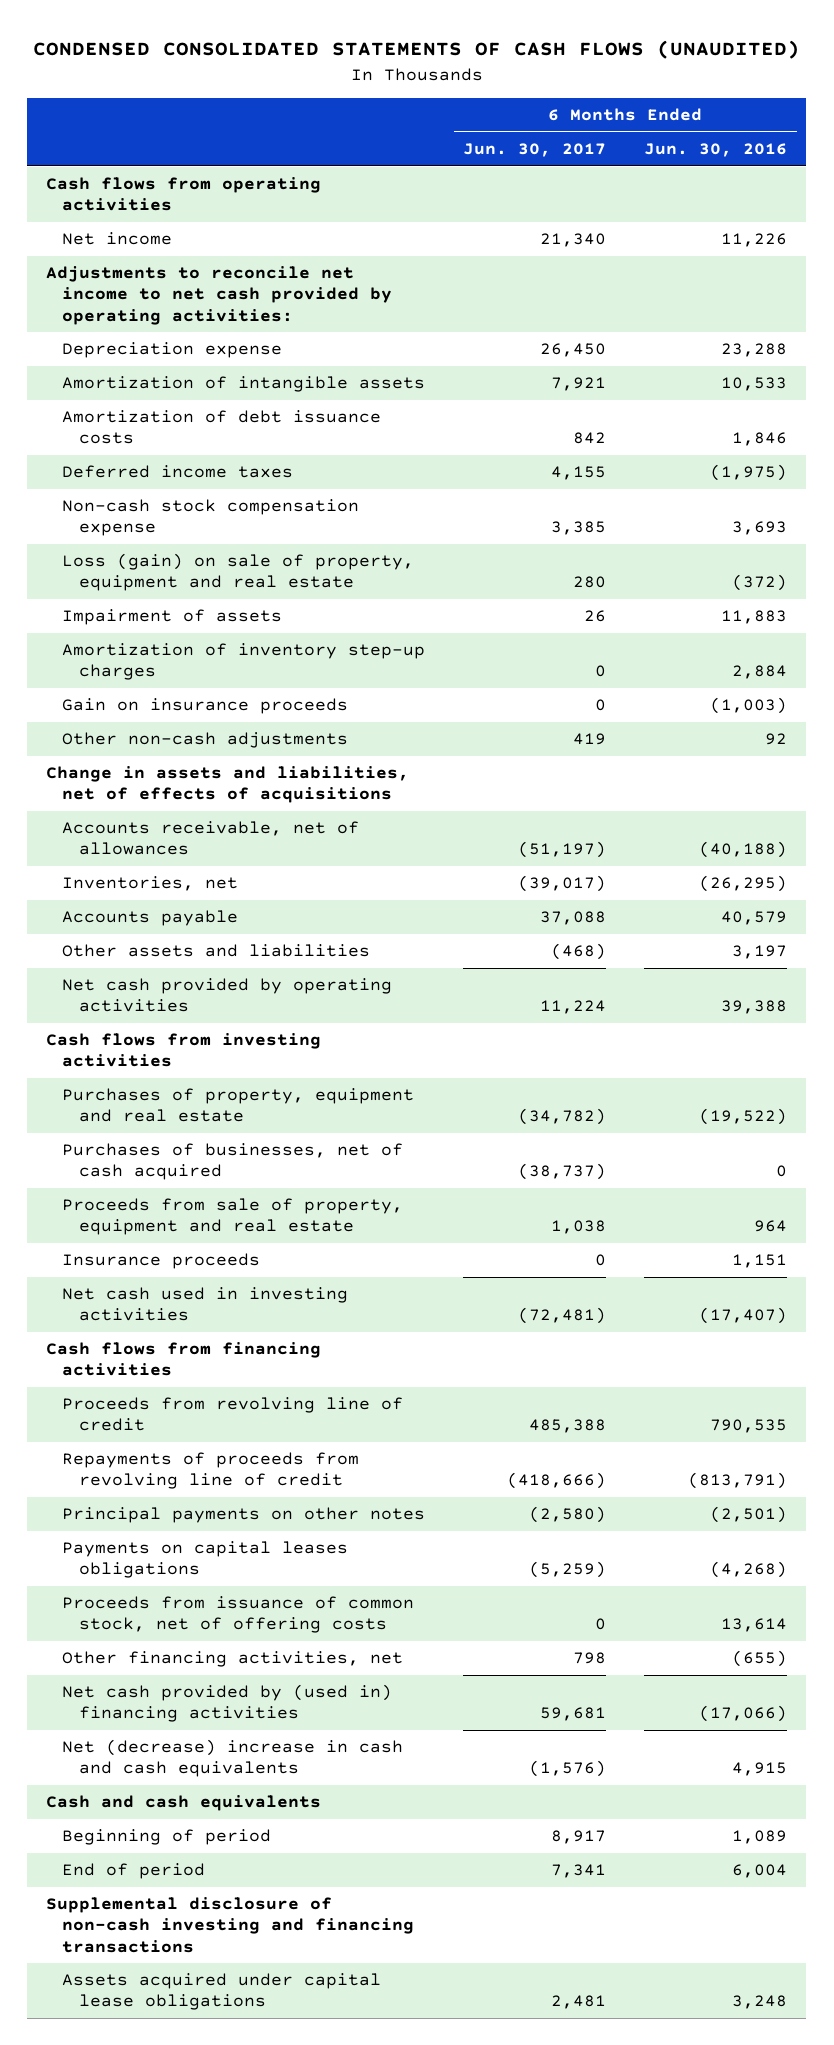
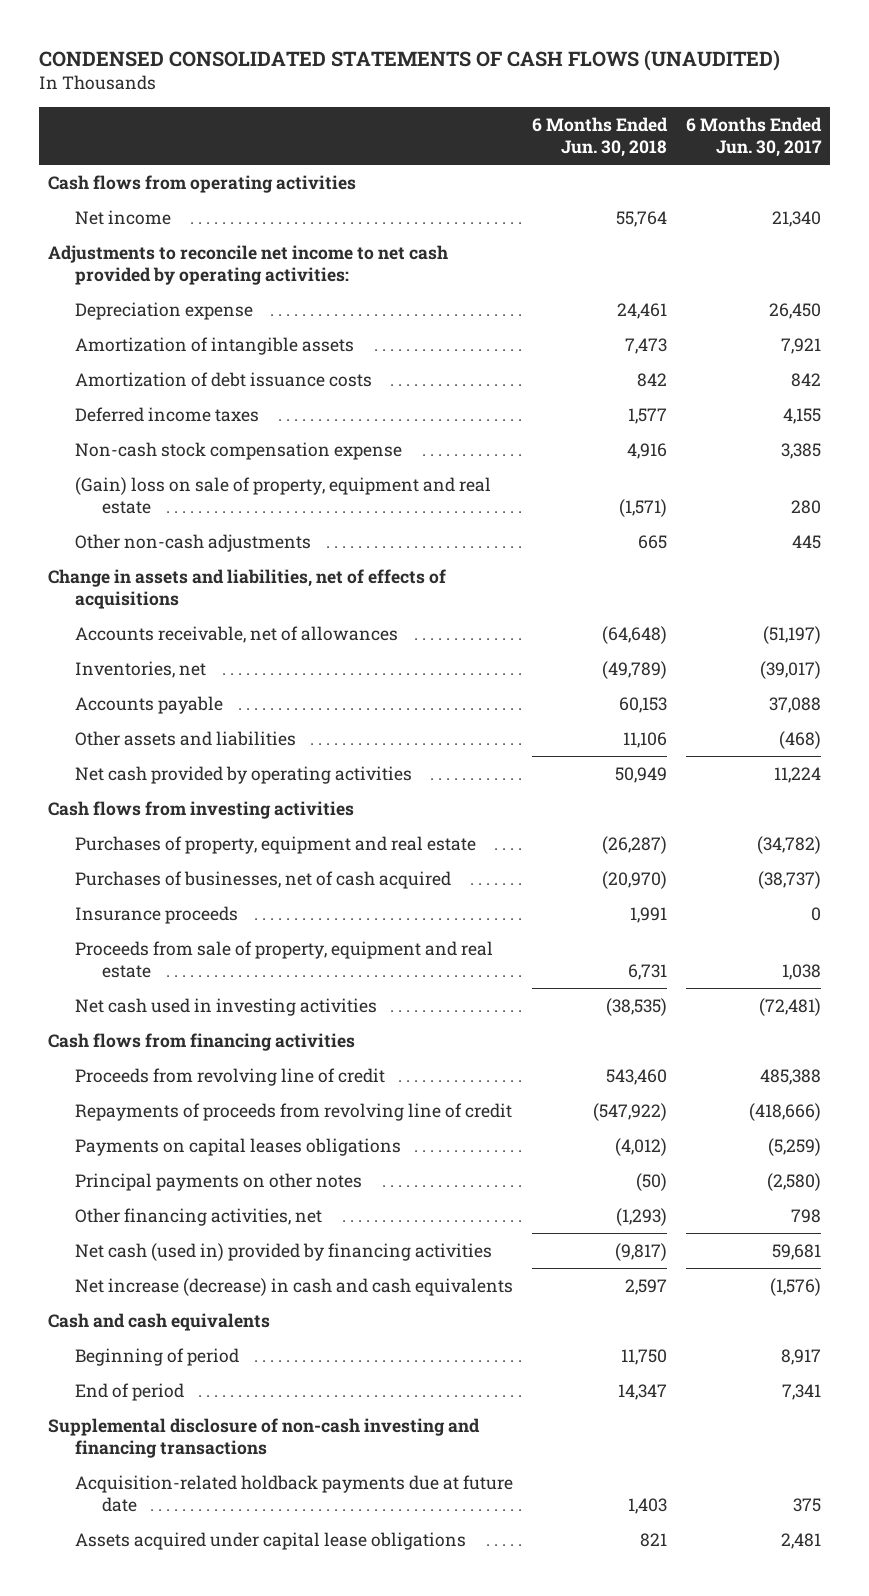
- | 6 Months Ended Jun. 30, 2017 | 6 Months Ended Jun. 30, 2016
+ | 6 Months Ended Jun. 30, 2018 | 6 Months Ended Jun. 30, 2017
- Loss (gain) on sale of property, equipment and real estate | 280 | (372)
- Impairment of assets | 26 | 11,883
- Amortization of inventory step-up charges | 0 | 2,884
- Gain on insurance proceeds | 0 | (1,003)
- Other non-cash adjustments | 419 | 92
+ (Gain) loss on sale of property, equipment and real estate | (1,571) | 280
+ Other non-cash adjustments | 665 | 445
moved down: Proceeds from sale of property, equipment and real estate | 6,731 | 1,038
- Proceeds from issuance of common stock, net of offering costs | 0 | 13,614
moved down: Principal payments on other notes | (50) | (2,580)
- Net cash provided by (used in) financing activities | 59,681 | (17,066)
- Net (decrease) increase in cash and cash equivalents | (1,576) | 4,915
+ Net cash (used in) provided by financing activities | (9,817) | 59,681
+ Net increase (decrease) in cash and cash equivalents | 2,597 | (1,576)
+ Acquisition-related holdback payments due at future date | 1,403 | 375

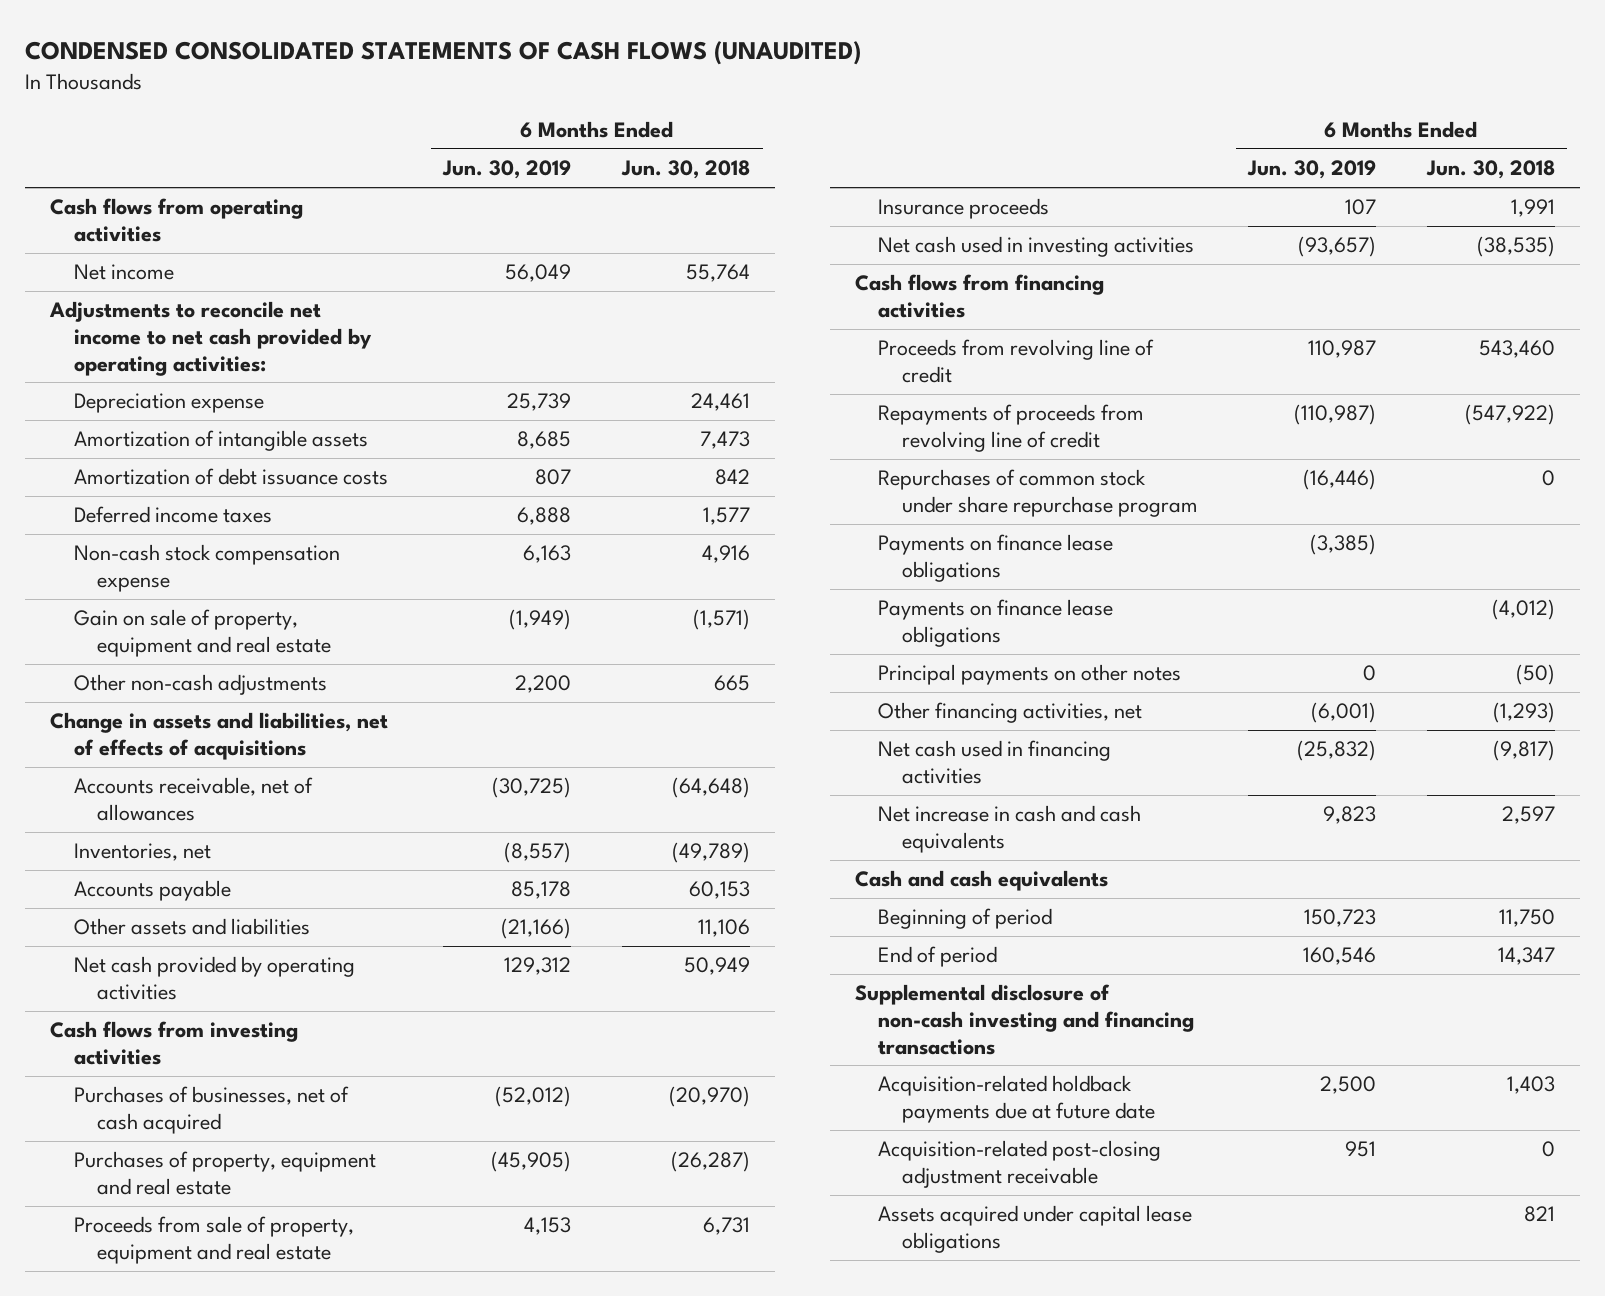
- | 6 Months Ended Jun. 30, 2018 | 6 Months Ended Jun. 30, 2017
+ | 6 Months Ended Jun. 30, 2019 | 6 Months Ended Jun. 30, 2018
- (Gain) loss on sale of property, equipment and real estate | (1,571) | 280
+ Gain on sale of property, equipment and real estate | (1,949) | (1,571)
moved down: Purchases of property, equipment and real estate | (45,905) | (26,287)
moved down: Insurance proceeds | 107 | 1,991
- Payments on capital leases obligations | (4,012) | (5,259)
+ Repurchases of common stock under share repurchase program | (16,446) | 0
+ Payments on finance lease obligations | (3,385) |
+ Payments on finance lease obligations | | (4,012)
- Net cash (used in) provided by financing activities | (9,817) | 59,681
- Net increase (decrease) in cash and cash equivalents | 2,597 | (1,576)
+ Net cash used in financing activities | (25,832) | (9,817)
+ Net increase in cash and cash equivalents | 9,823 | 2,597
+ Acquisition-related post-closing adjustment receivable | 951 | 0

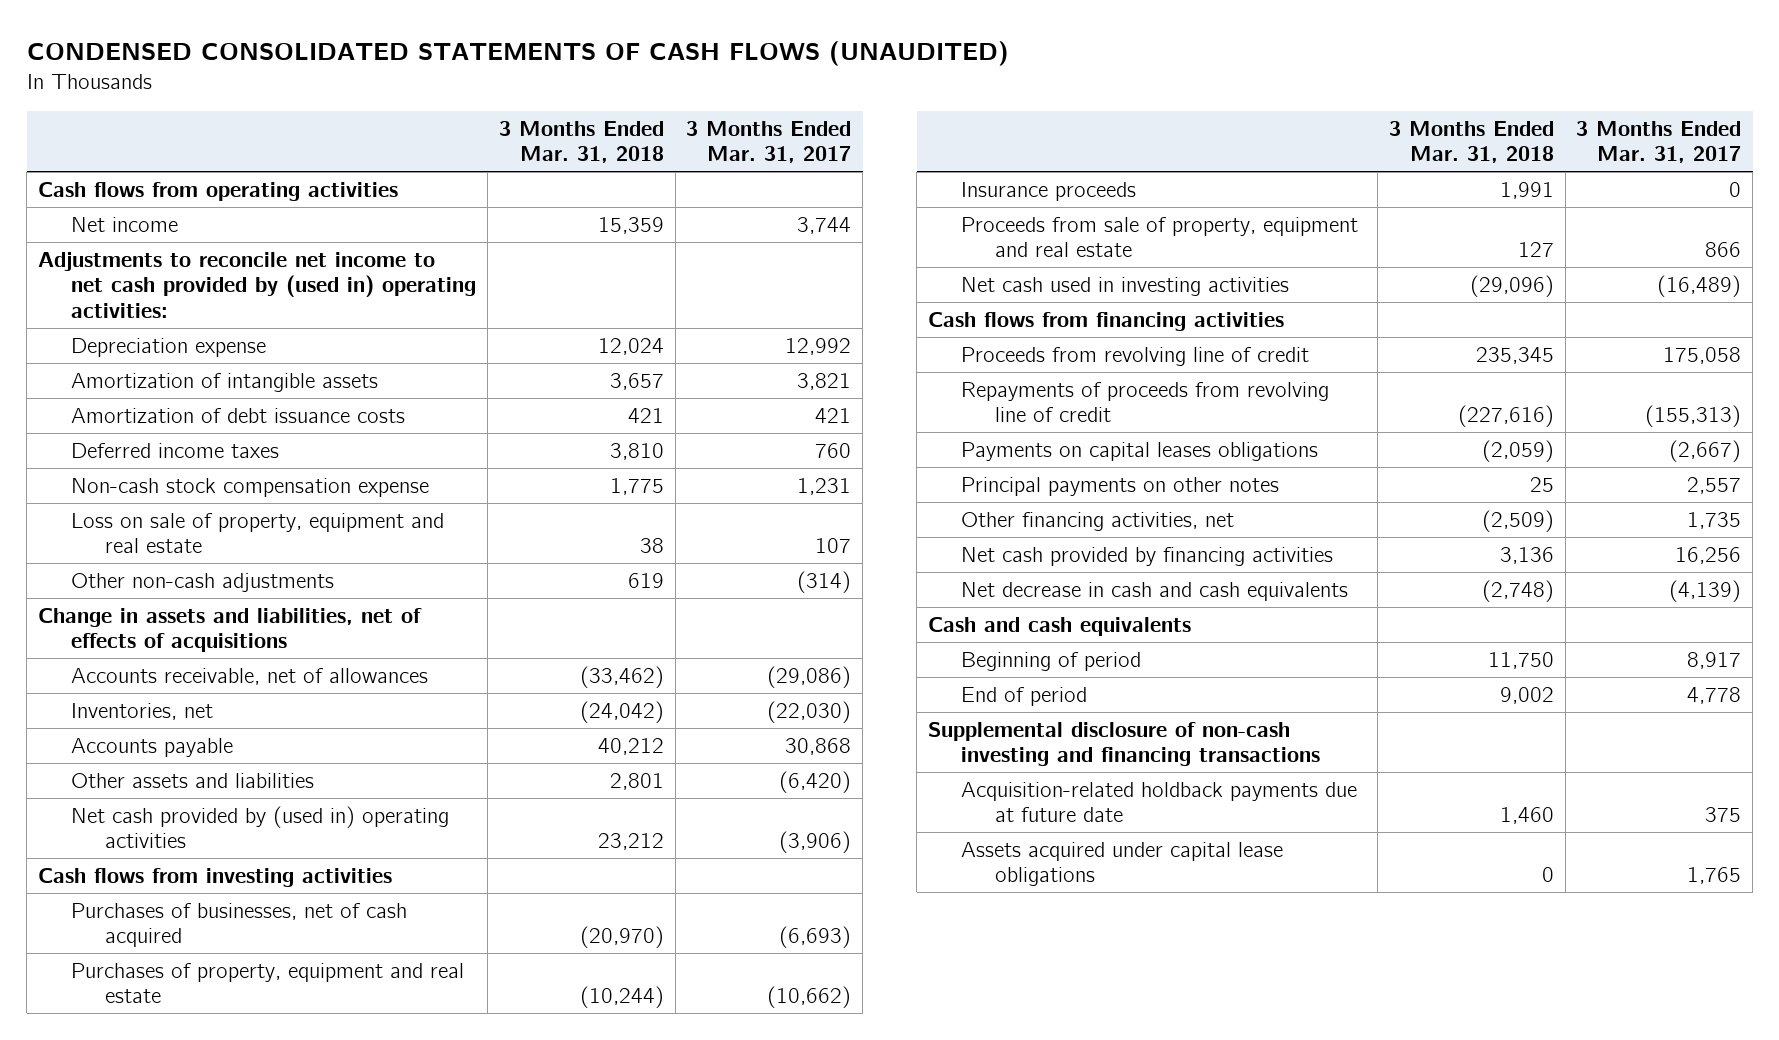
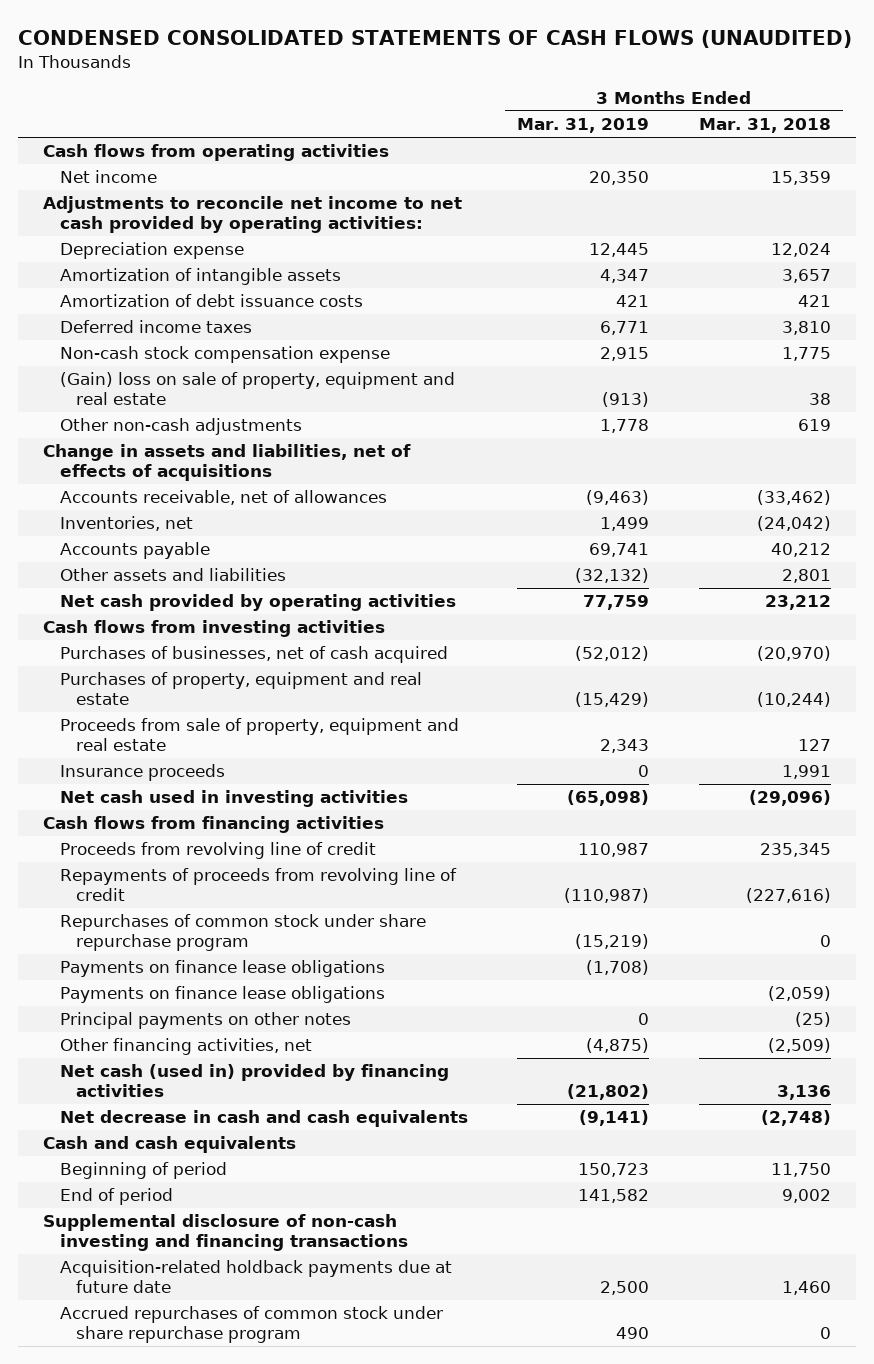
- | 3 Months Ended Mar. 31, 2018 | 3 Months Ended Mar. 31, 2017
+ | 3 Months Ended Mar. 31, 2019 | 3 Months Ended Mar. 31, 2018
- Adjustments to reconcile net income to net cash provided by (used in) operating activities:
+ Adjustments to reconcile net income to net cash provided by operating activities:
- Loss on sale of property, equipment and real estate | 38 | 107
+ (Gain) loss on sale of property, equipment and real estate | (913) | 38
- Net cash provided by (used in) operating activities | 23,212 | (3,906)
+ Net cash provided by operating activities | 77,759 | 23,212
moved down: Insurance proceeds | 0 | 1,991
- Payments on capital leases obligations | (2,059) | (2,667)
- Principal payments on other notes | 25 | 2,557
+ Repurchases of common stock under share repurchase program | (15,219) | 0
+ Payments on finance lease obligations | (1,708) |
+ Payments on finance lease obligations | | (2,059)
+ Principal payments on other notes | 0 | (25)
- Net cash provided by financing activities | 3,136 | 16,256
+ Net cash (used in) provided by financing activities | (21,802) | 3,136
- Assets acquired under capital lease obligations | 0 | 1,765
+ Accrued repurchases of common stock under share repurchase program | 490 | 0

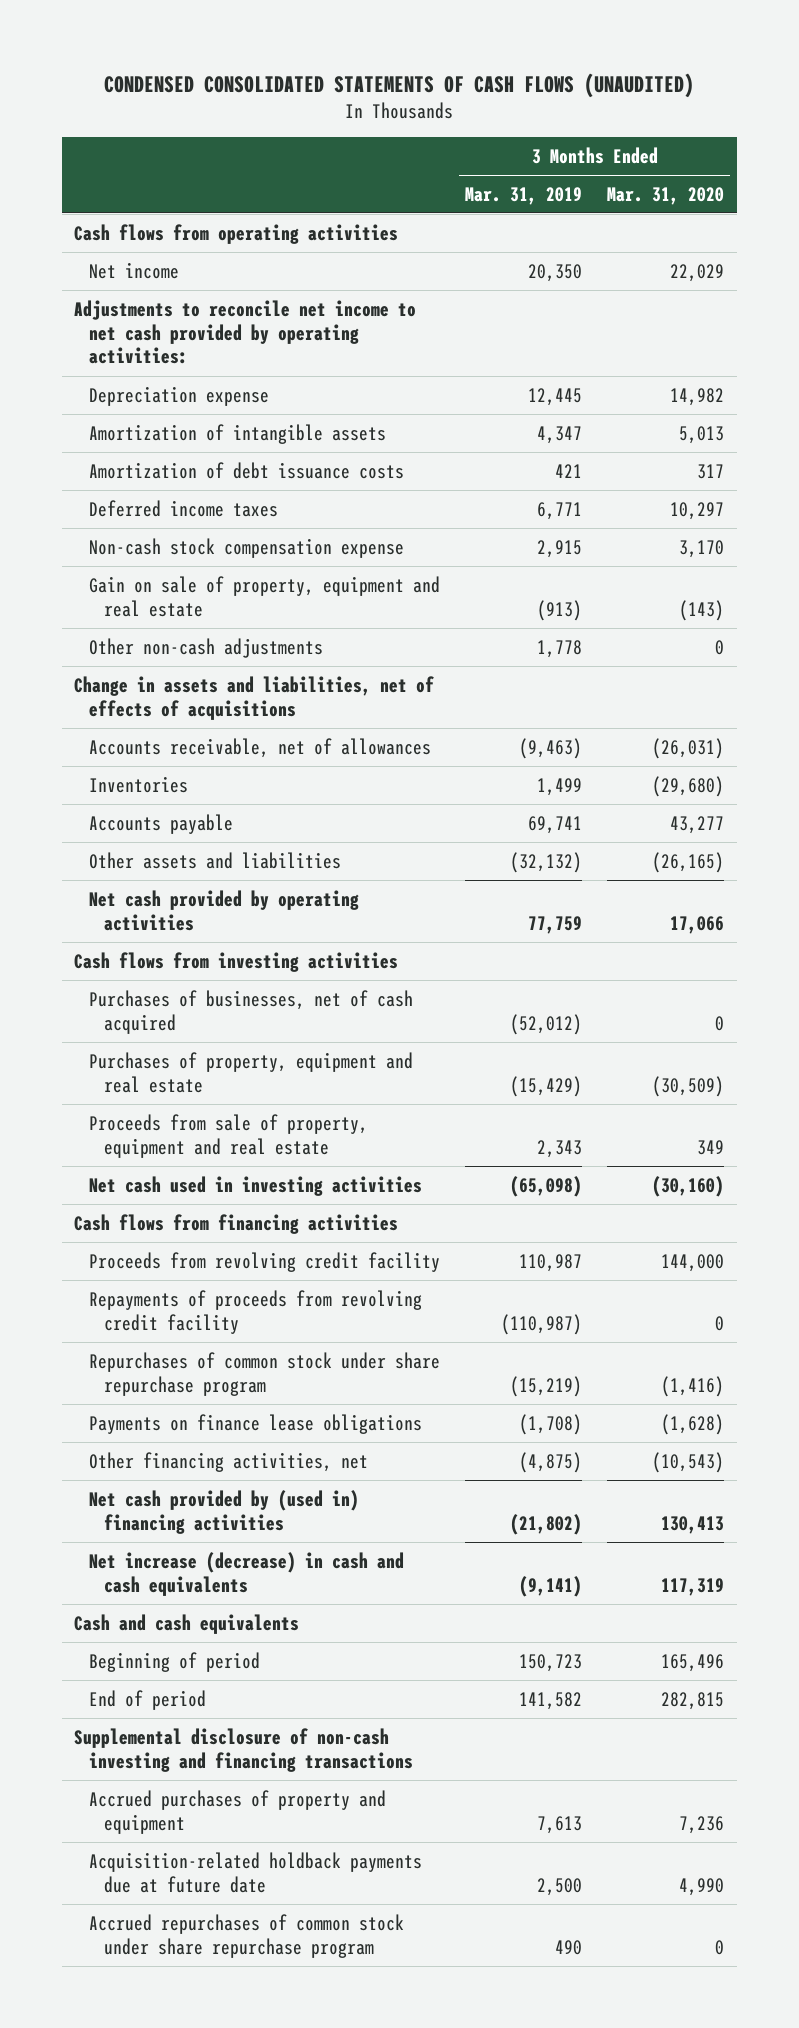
- | 3 Months Ended Mar. 31, 2019 | 3 Months Ended Mar. 31, 2018
+ | 3 Months Ended Mar. 31, 2019 | 3 Months Ended Mar. 31, 2020
- (Gain) loss on sale of property, equipment and real estate | (913) | 38
+ Gain on sale of property, equipment and real estate | (913) | (143)
- Inventories, net | 1,499 | (24,042)
+ Inventories | 1,499 | (29,680)
- Insurance proceeds | 0 | 1,991
- Proceeds from revolving line of credit | 110,987 | 235,345
- Repayments of proceeds from revolving line of credit | (110,987) | (227,616)
+ Proceeds from revolving credit facility | 110,987 | 144,000
+ Repayments of proceeds from revolving credit facility | (110,987) | 0
- Payments on finance lease obligations | | (2,059)
- Principal payments on other notes | 0 | (25)
- Net cash (used in) provided by financing activities | (21,802) | 3,136
- Net decrease in cash and cash equivalents | (9,141) | (2,748)
+ Net cash provided by (used in) financing activities | (21,802) | 130,413
+ Net increase (decrease) in cash and cash equivalents | (9,141) | 117,319
+ Accrued purchases of property and equipment | 7,613 | 7,236

